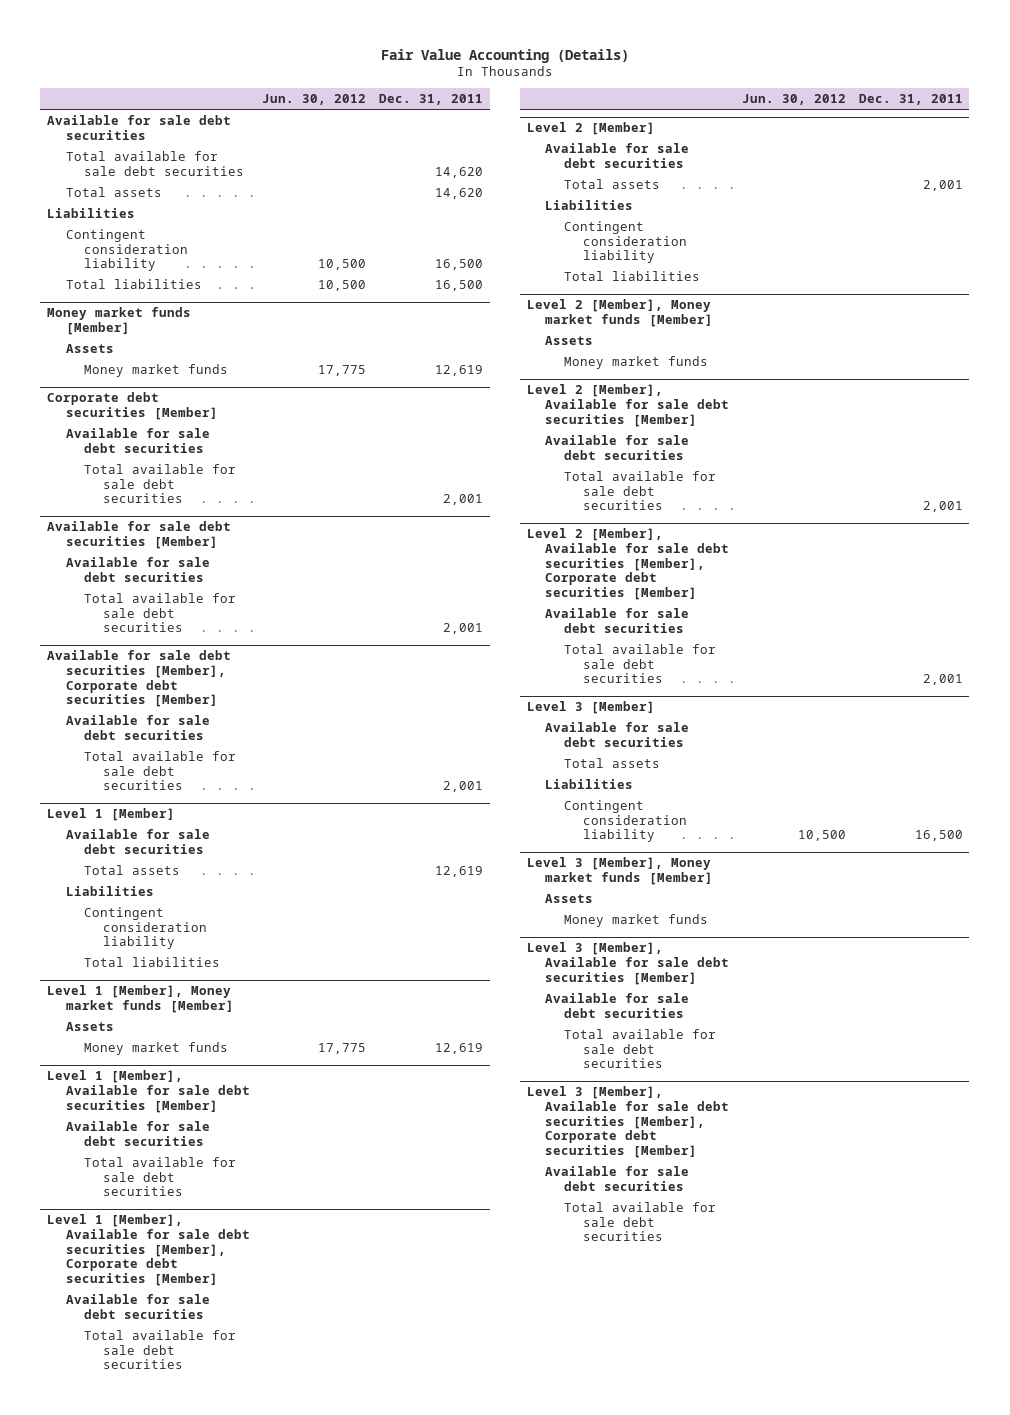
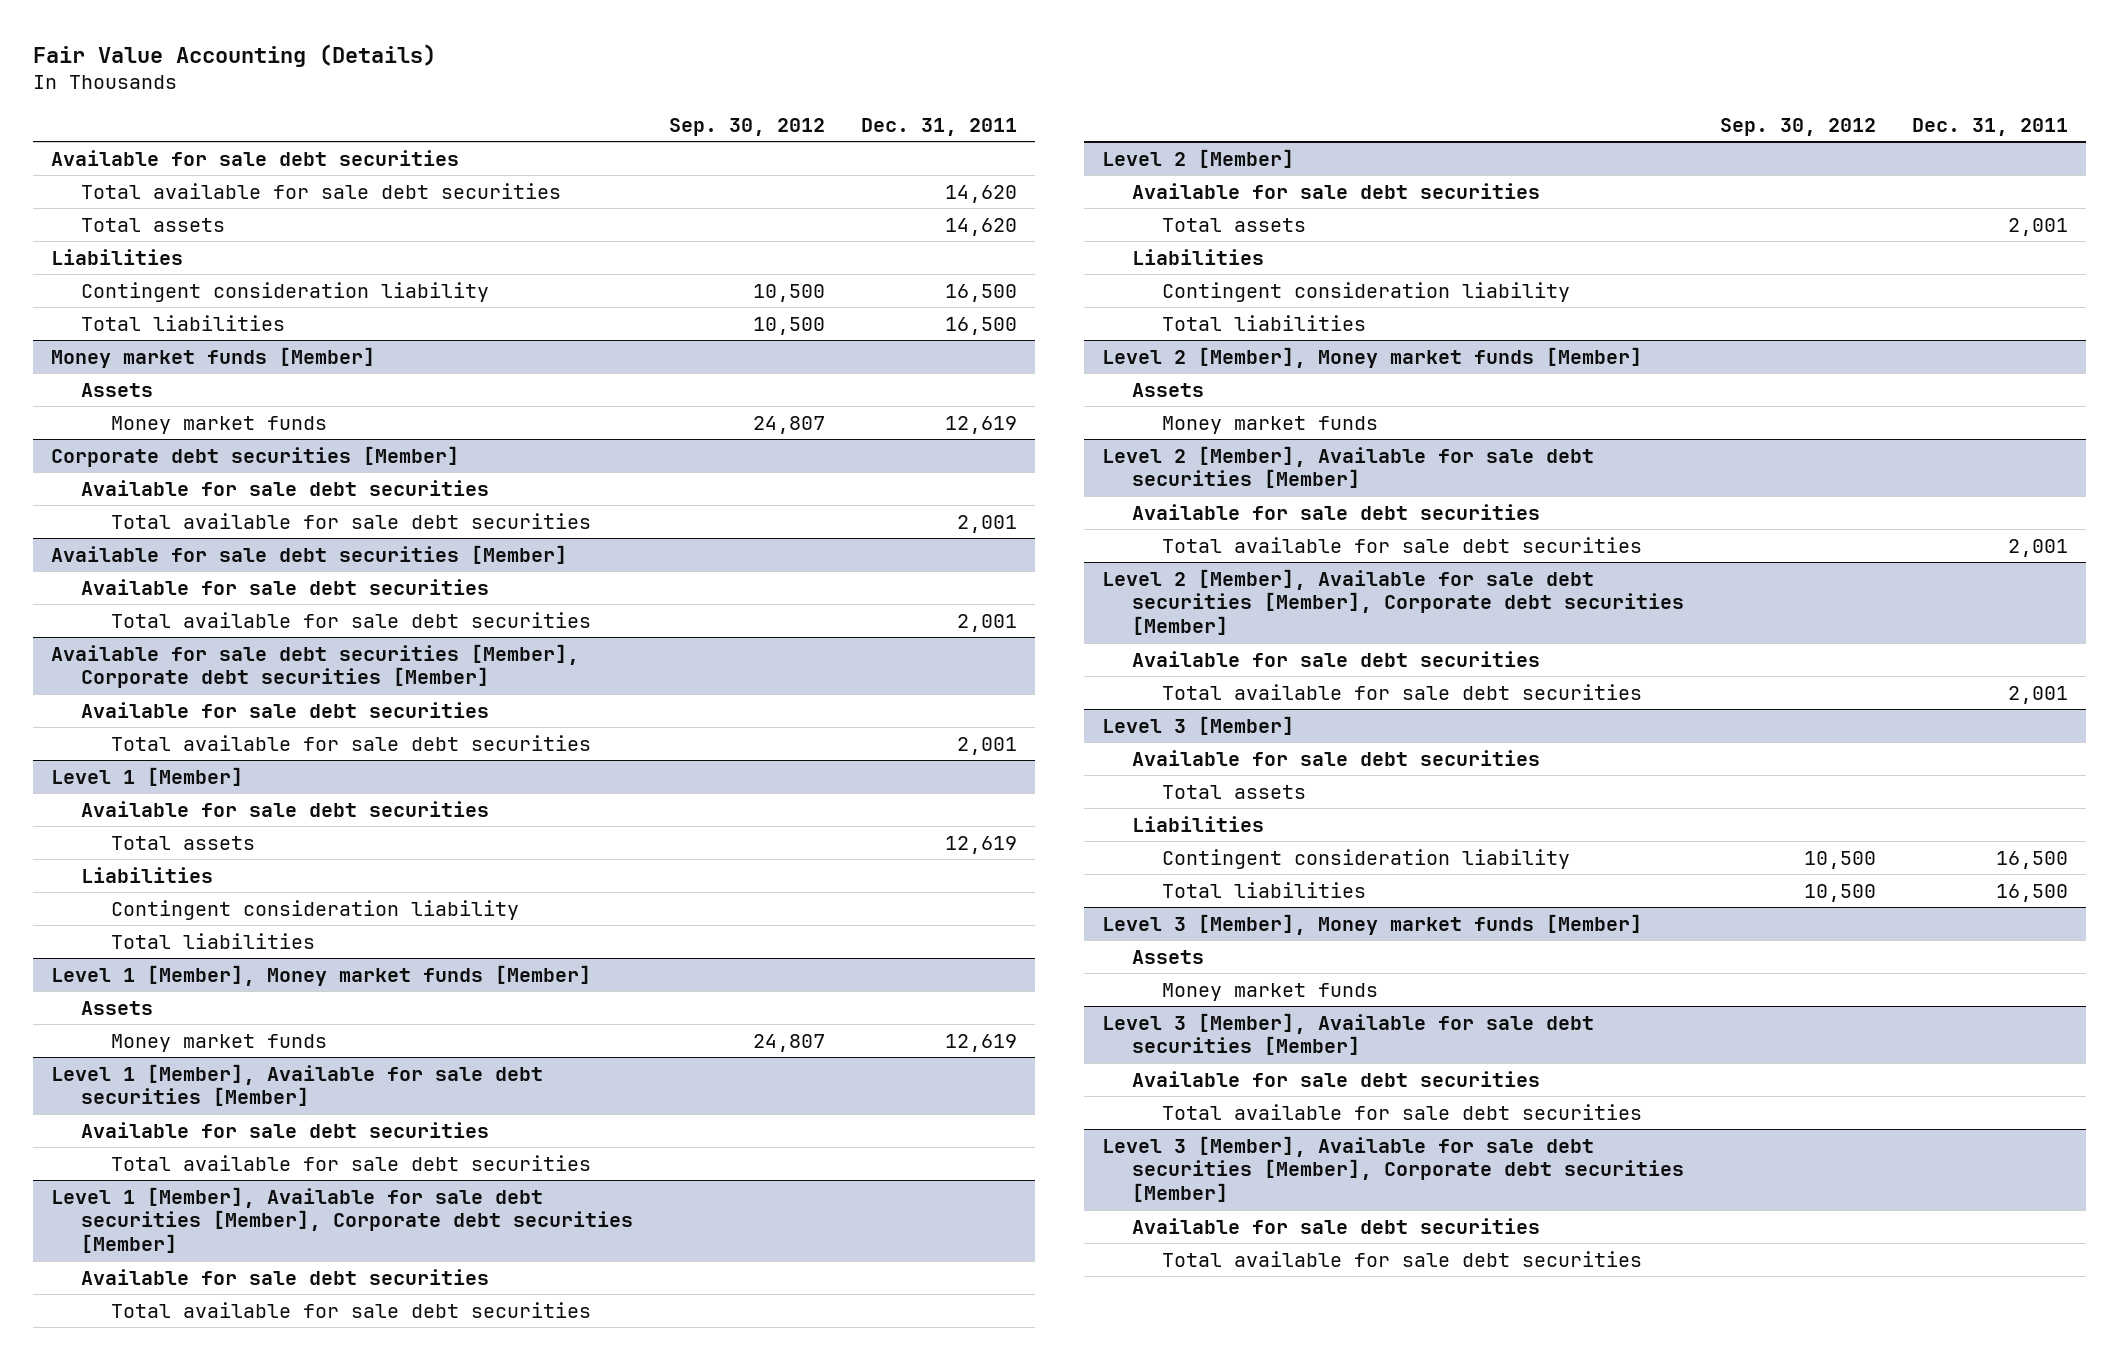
- | Jun. 30, 2012 | Dec. 31, 2011
+ | Sep. 30, 2012 | Dec. 31, 2011
@ Level 3 [Member]
+ Total liabilities | 10,500 | 16,500

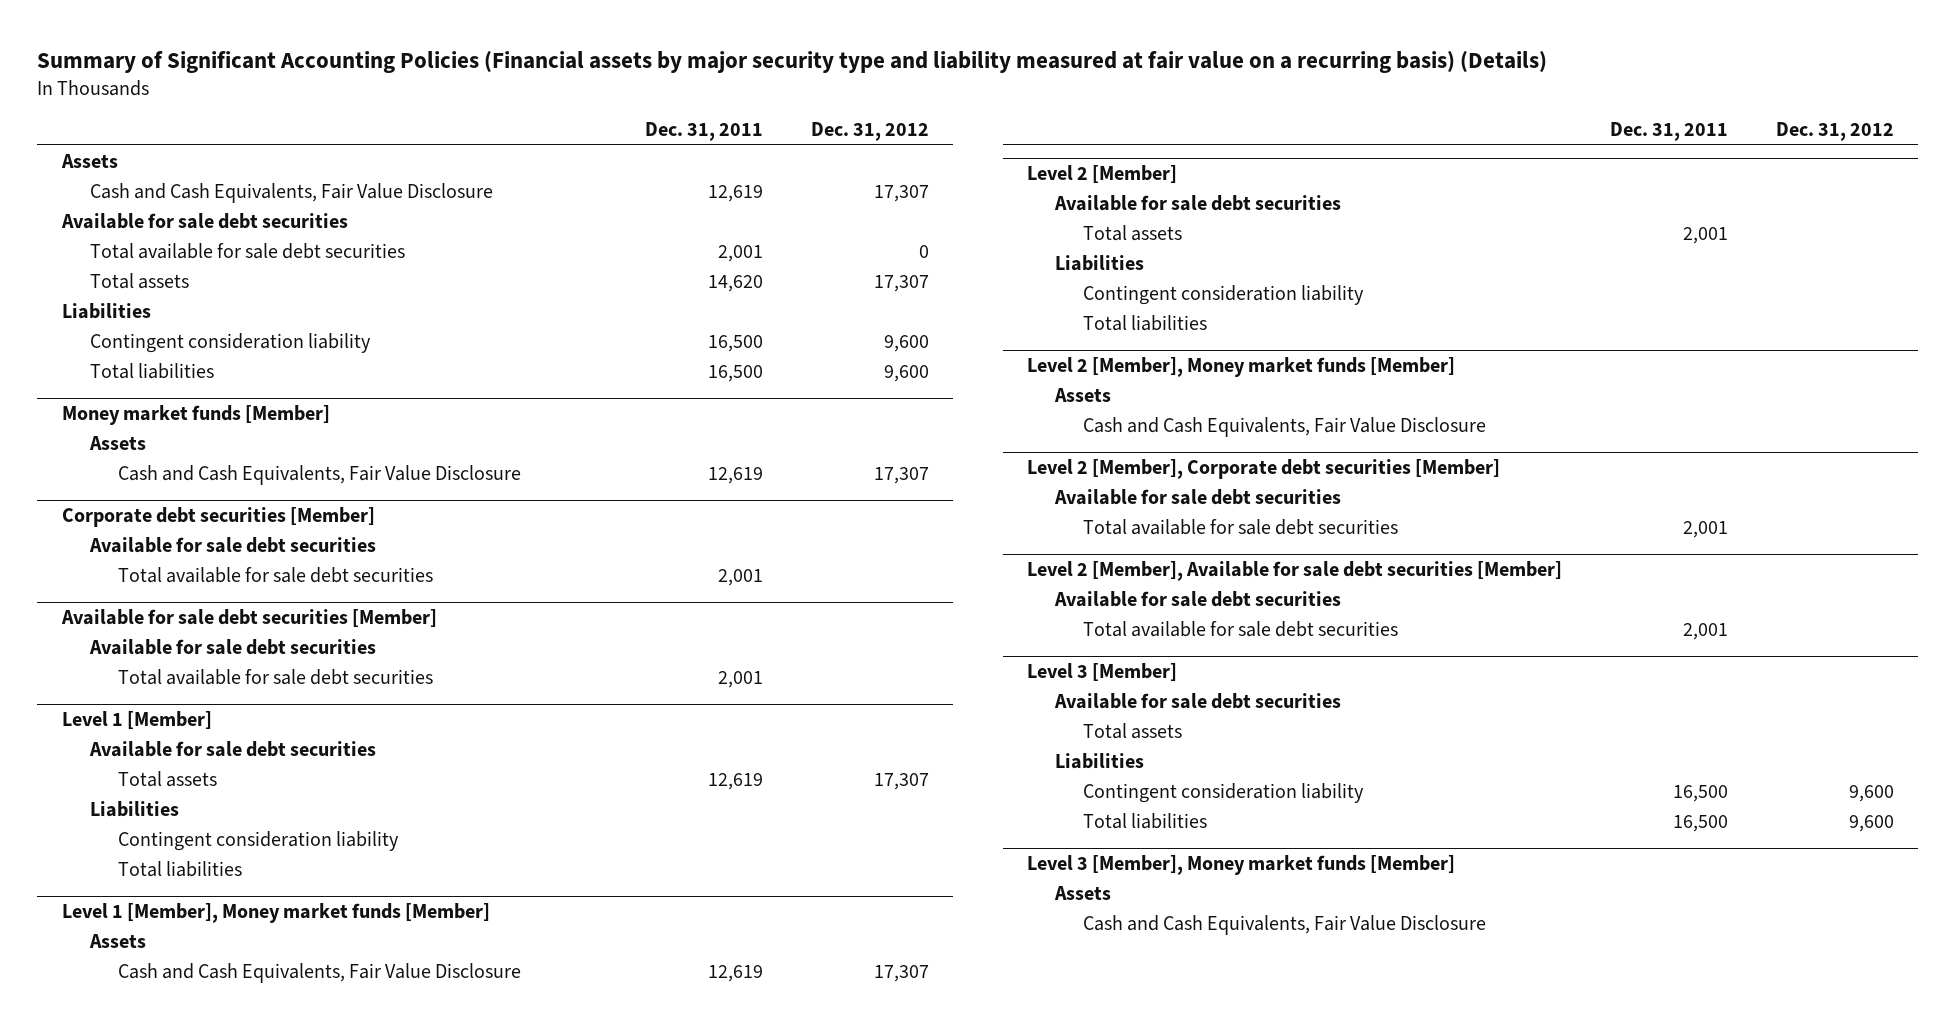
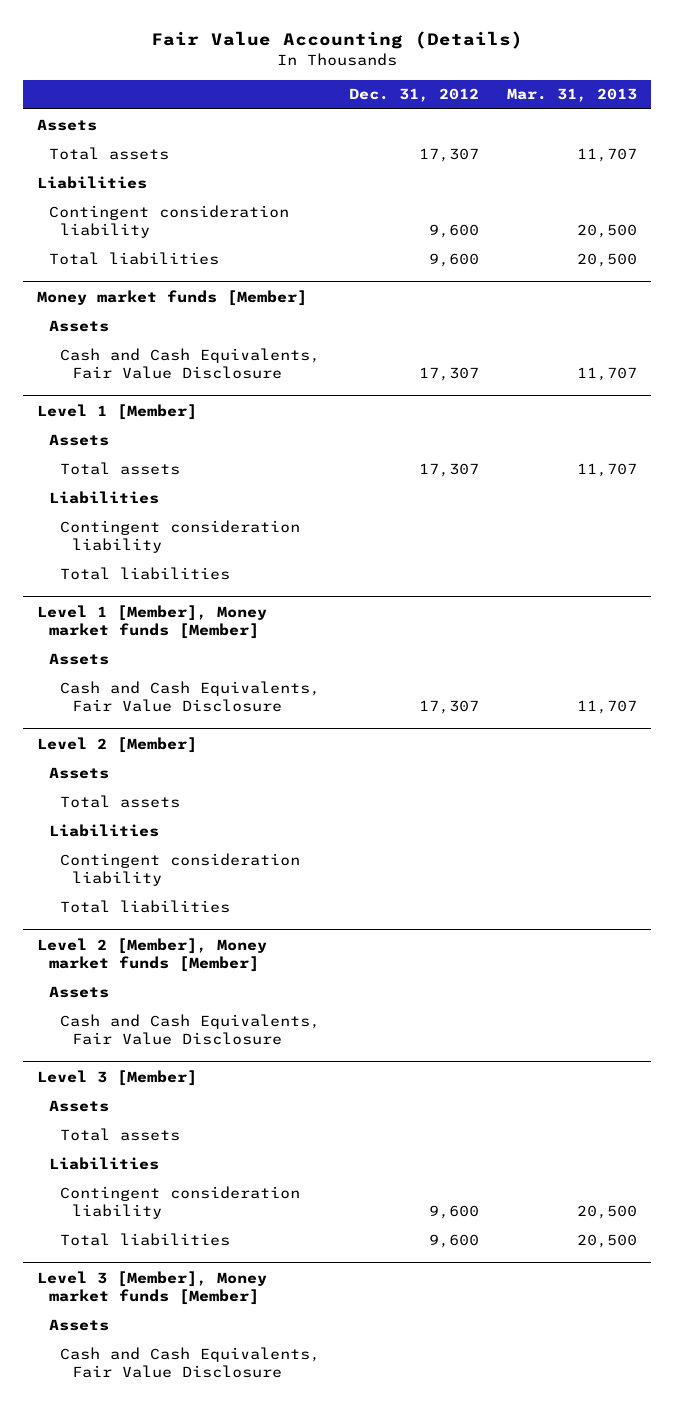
- Summary of Significant Accounting Policies (Financial assets by major security type and liability measured at fair value on a recurring basis) (Details)
+ Fair Value Accounting (Details)
- | Dec. 31, 2011 | Dec. 31, 2012
+ | Dec. 31, 2012 | Mar. 31, 2013
- Cash and Cash Equivalents, Fair Value Disclosure | 12,619 | 17,307
- Available for sale debt securities
- Total available for sale debt securities | 2,001 | 0
- Corporate debt securities [Member]
- Available for sale debt securities
- Total available for sale debt securities | 2,001 |
- Available for sale debt securities [Member]
- Available for sale debt securities
- Total available for sale debt securities | 2,001 |
@ Level 1 [Member]
- Available for sale debt securities
+ Assets
@ Level 2 [Member]
- Available for sale debt securities
+ Assets
- Level 2 [Member], Corporate debt securities [Member]
- Available for sale debt securities
- Total available for sale debt securities | 2,001 |
- Level 2 [Member], Available for sale debt securities [Member]
- Available for sale debt securities
- Total available for sale debt securities | 2,001 |
@ Level 3 [Member]
- Available for sale debt securities
+ Assets

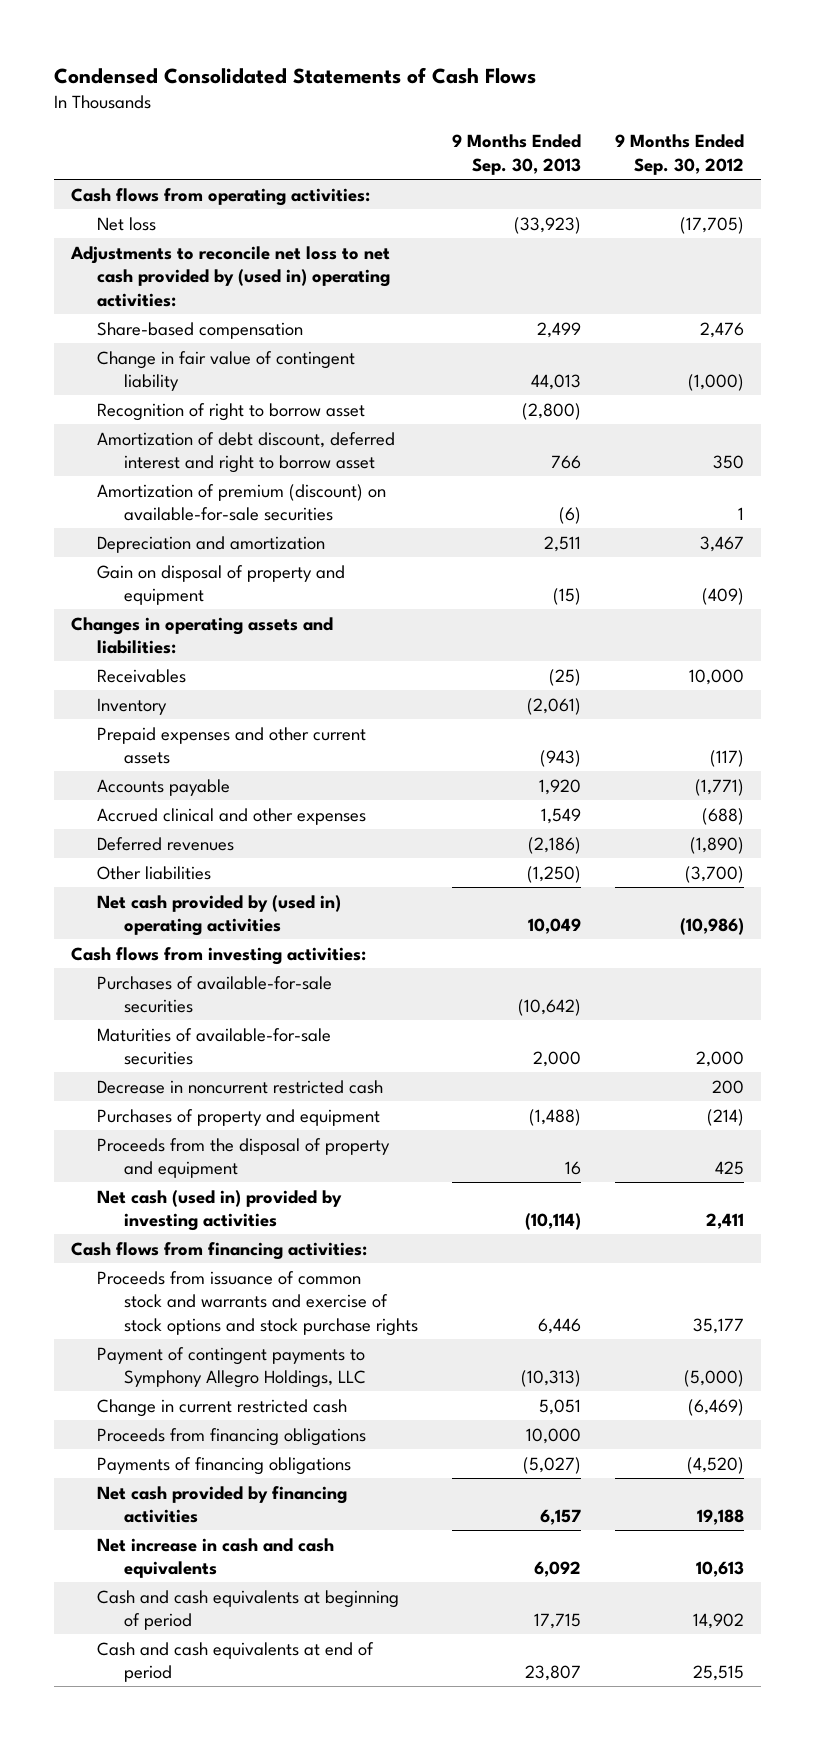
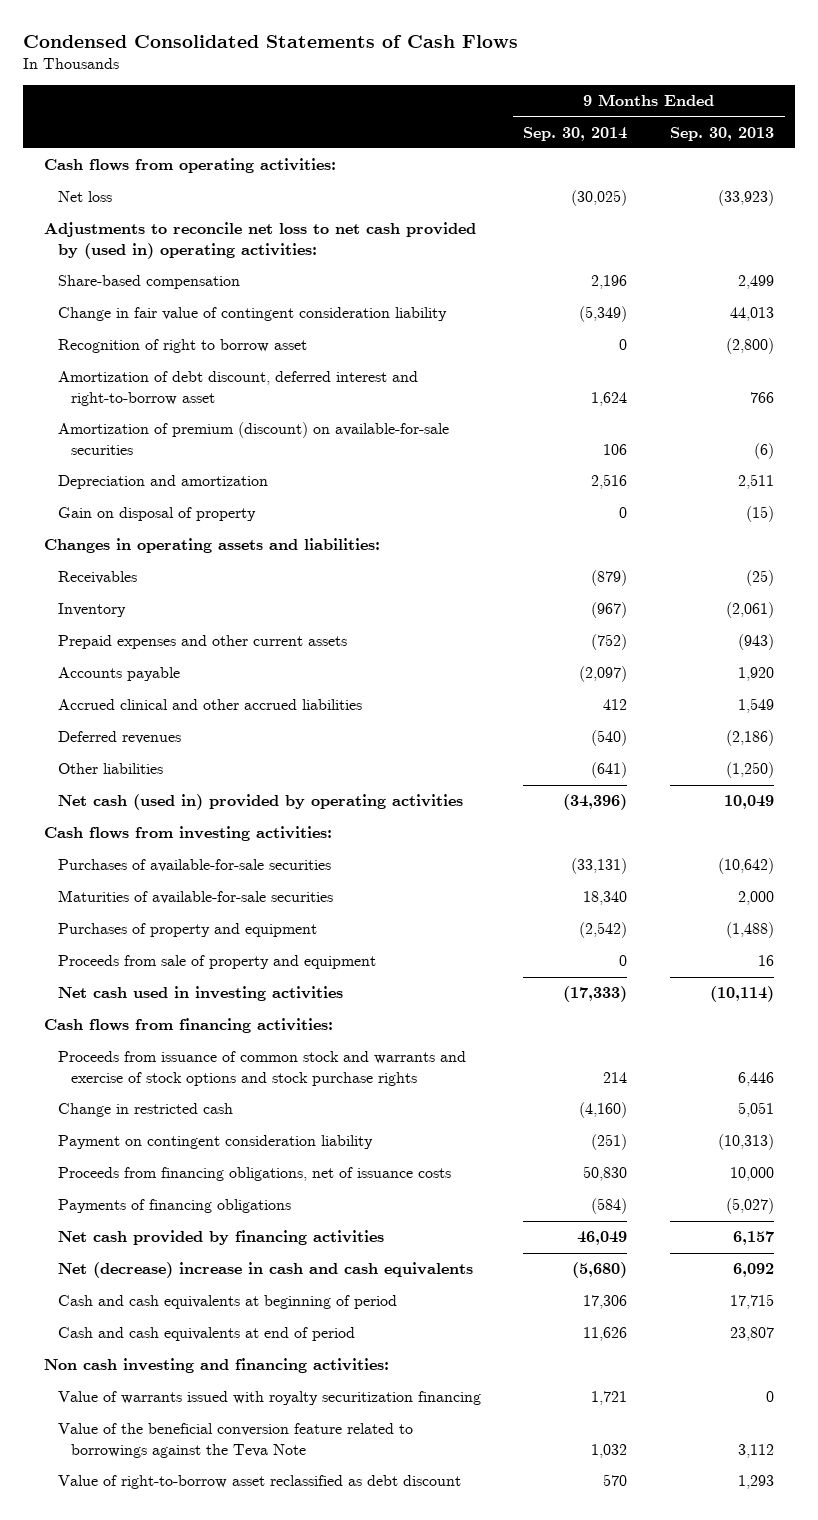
- | 9 Months Ended Sep. 30, 2013 | 9 Months Ended Sep. 30, 2012
+ | 9 Months Ended Sep. 30, 2014 | 9 Months Ended Sep. 30, 2013
- Change in fair value of contingent liability | 44,013 | (1,000)
+ Change in fair value of contingent consideration liability | (5,349) | 44,013
- Amortization of debt discount, deferred interest and right to borrow asset | 766 | 350
+ Amortization of debt discount, deferred interest and right-to-borrow asset | 1,624 | 766
- Gain on disposal of property and equipment | (15) | (409)
+ Gain on disposal of property | 0 | (15)
- Accrued clinical and other expenses | 1,549 | (688)
+ Accrued clinical and other accrued liabilities | 412 | 1,549
- Net cash provided by (used in) operating activities | 10,049 | (10,986)
+ Net cash (used in) provided by operating activities | (34,396) | 10,049
- Decrease in noncurrent restricted cash | | 200
- Proceeds from the disposal of property and equipment | 16 | 425
- Net cash (used in) provided by investing activities | (10,114) | 2,411
+ Proceeds from sale of property and equipment | 0 | 16
+ Net cash used in investing activities | (17,333) | (10,114)
- Payment of contingent payments to Symphony Allegro Holdings, LLC | (10,313) | (5,000)
- Change in current restricted cash | 5,051 | (6,469)
- Proceeds from financing obligations | 10,000 |
+ Change in restricted cash | (4,160) | 5,051
+ Payment on contingent consideration liability | (251) | (10,313)
+ Proceeds from financing obligations, net of issuance costs | 50,830 | 10,000
- Net increase in cash and cash equivalents | 6,092 | 10,613
+ Net (decrease) increase in cash and cash equivalents | (5,680) | 6,092
+ Non cash investing and financing activities:
+ Value of warrants issued with royalty securitization financing | 1,721 | 0
+ Value of the beneficial conversion feature related to borrowings against the Teva Note | 1,032 | 3,112
+ Value of right-to-borrow asset reclassified as debt discount | 570 | 1,293

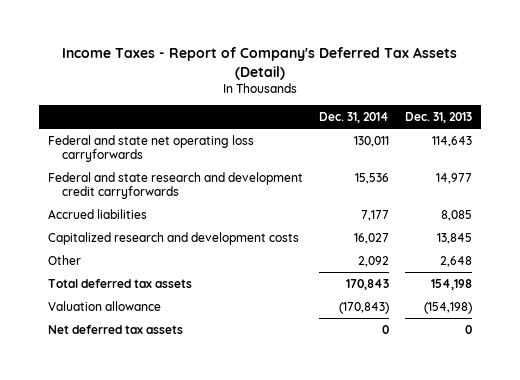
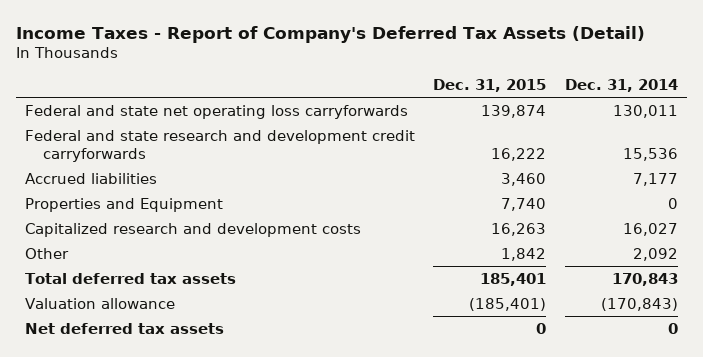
- | Dec. 31, 2014 | Dec. 31, 2013
+ | Dec. 31, 2015 | Dec. 31, 2014
+ Properties and Equipment | 7,740 | 0

